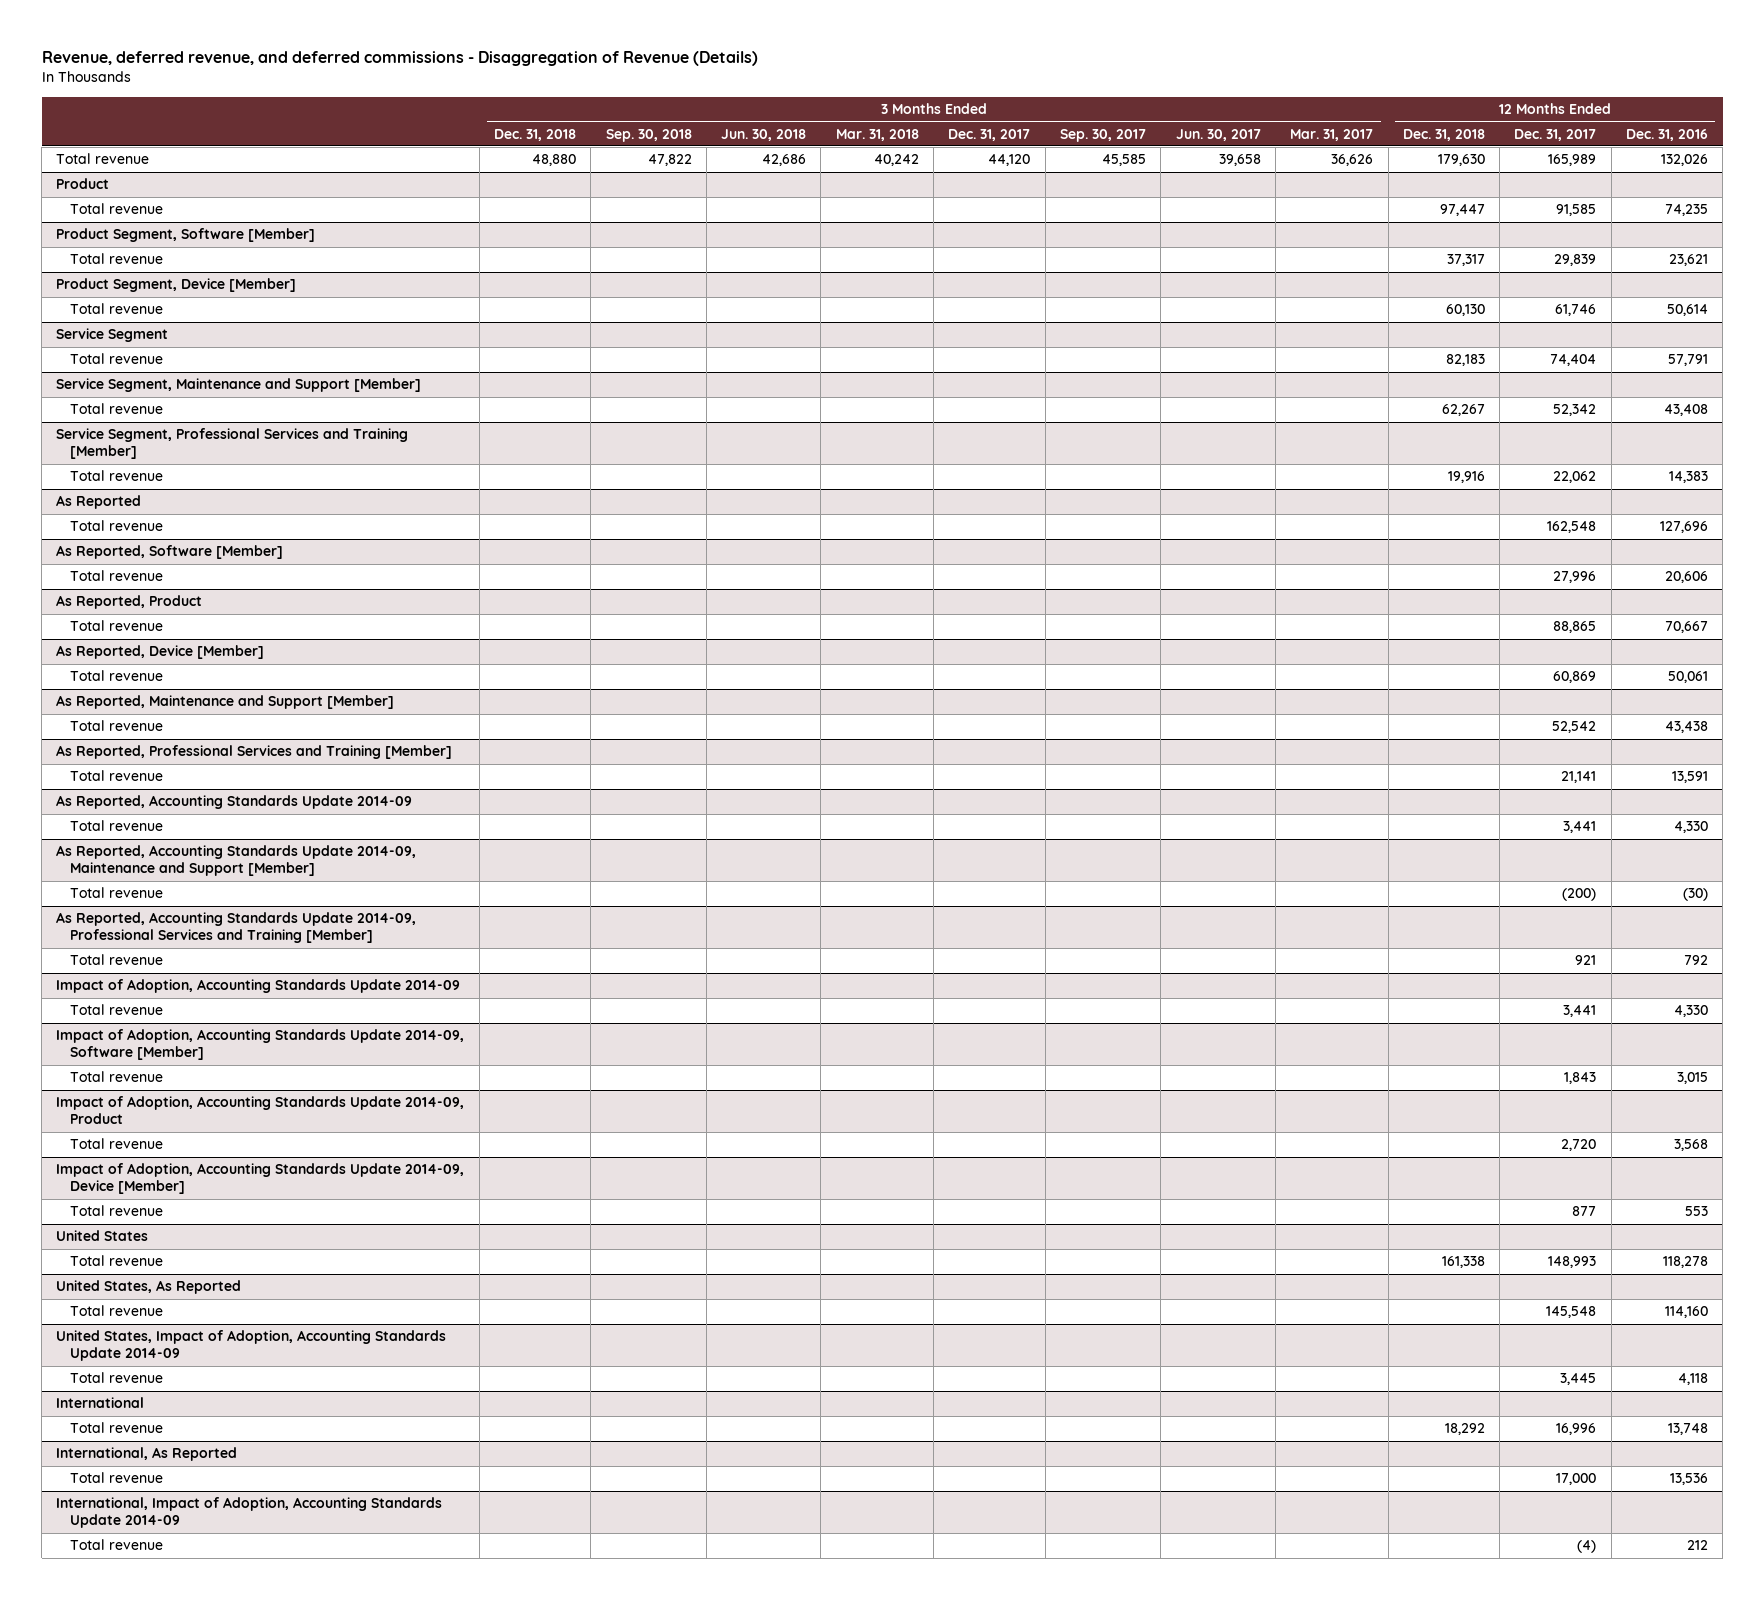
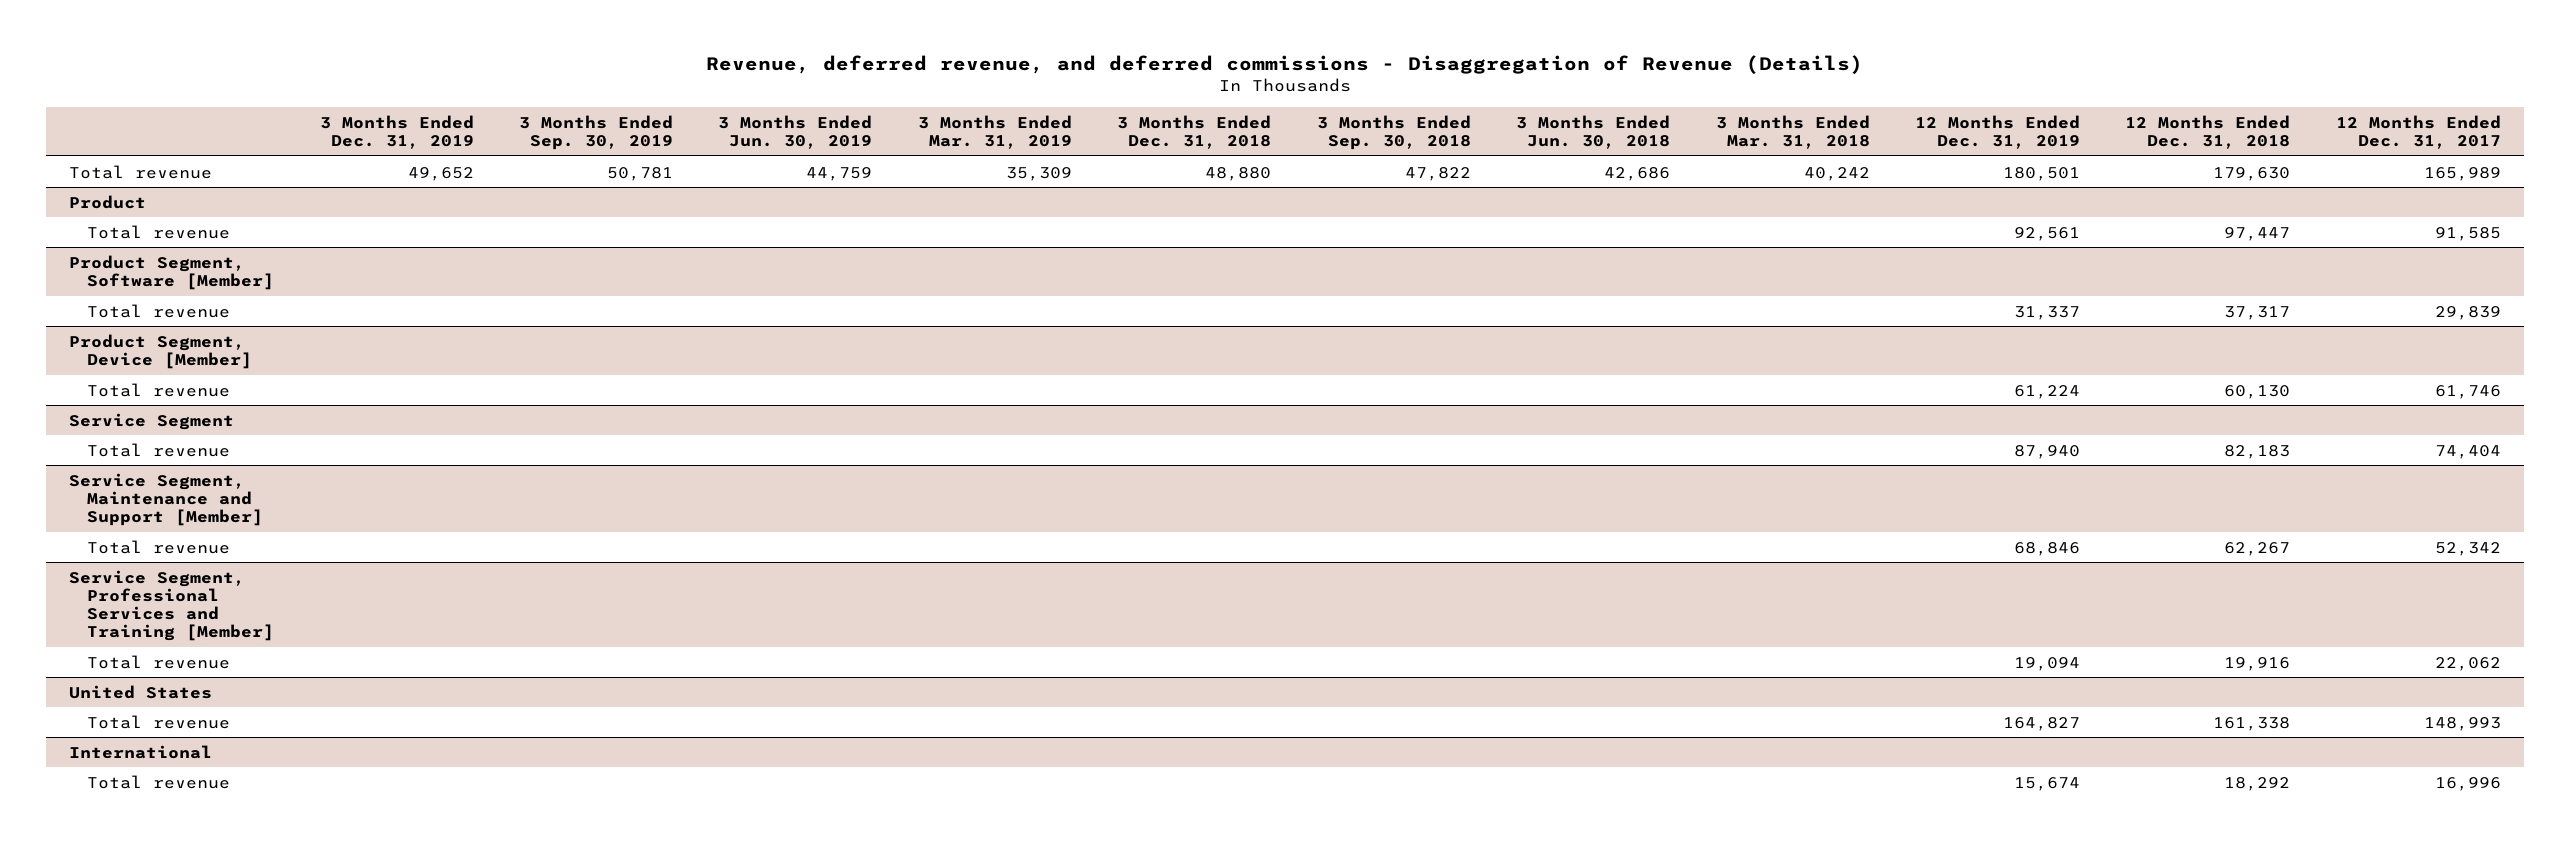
- | 3 Months Ended Dec. 31, 2018 | 3 Months Ended Sep. 30, 2018 | 3 Months Ended Jun. 30, 2018 | 3 Months Ended Mar. 31, 2018 | 3 Months Ended Dec. 31, 2017 | 3 Months Ended Sep. 30, 2017 | 3 Months Ended Jun. 30, 2017 | 3 Months Ended Mar. 31, 2017 | 12 Months Ended Dec. 31, 2018 | 12 Months Ended Dec. 31, 2017 | 12 Months Ended Dec. 31, 2016
+ | 3 Months Ended Dec. 31, 2019 | 3 Months Ended Sep. 30, 2019 | 3 Months Ended Jun. 30, 2019 | 3 Months Ended Mar. 31, 2019 | 3 Months Ended Dec. 31, 2018 | 3 Months Ended Sep. 30, 2018 | 3 Months Ended Jun. 30, 2018 | 3 Months Ended Mar. 31, 2018 | 12 Months Ended Dec. 31, 2019 | 12 Months Ended Dec. 31, 2018 | 12 Months Ended Dec. 31, 2017
- As Reported
- Total revenue | | | | | | | | | | 162,548 | 127,696
- As Reported, Software [Member]
- Total revenue | | | | | | | | | | 27,996 | 20,606
- As Reported, Product
- Total revenue | | | | | | | | | | 88,865 | 70,667
- As Reported, Device [Member]
- Total revenue | | | | | | | | | | 60,869 | 50,061
- As Reported, Maintenance and Support [Member]
- Total revenue | | | | | | | | | | 52,542 | 43,438
- As Reported, Professional Services and Training [Member]
- Total revenue | | | | | | | | | | 21,141 | 13,591
- As Reported, Accounting Standards Update 2014-09
- Total revenue | | | | | | | | | | 3,441 | 4,330
- As Reported, Accounting Standards Update 2014-09, Maintenance and Support [Member]
- Total revenue | | | | | | | | | | (200) | (30)
- As Reported, Accounting Standards Update 2014-09, Professional Services and Training [Member]
- Total revenue | | | | | | | | | | 921 | 792
- Impact of Adoption, Accounting Standards Update 2014-09
- Total revenue | | | | | | | | | | 3,441 | 4,330
- Impact of Adoption, Accounting Standards Update 2014-09, Software [Member]
- Total revenue | | | | | | | | | | 1,843 | 3,015
- Impact of Adoption, Accounting Standards Update 2014-09, Product
- Total revenue | | | | | | | | | | 2,720 | 3,568
- Impact of Adoption, Accounting Standards Update 2014-09, Device [Member]
- Total revenue | | | | | | | | | | 877 | 553
- United States, As Reported
- Total revenue | | | | | | | | | | 145,548 | 114,160
- United States, Impact of Adoption, Accounting Standards Update 2014-09
- Total revenue | | | | | | | | | | 3,445 | 4,118
- International, As Reported
- Total revenue | | | | | | | | | | 17,000 | 13,536
- International, Impact of Adoption, Accounting Standards Update 2014-09
- Total revenue | | | | | | | | | | (4) | 212

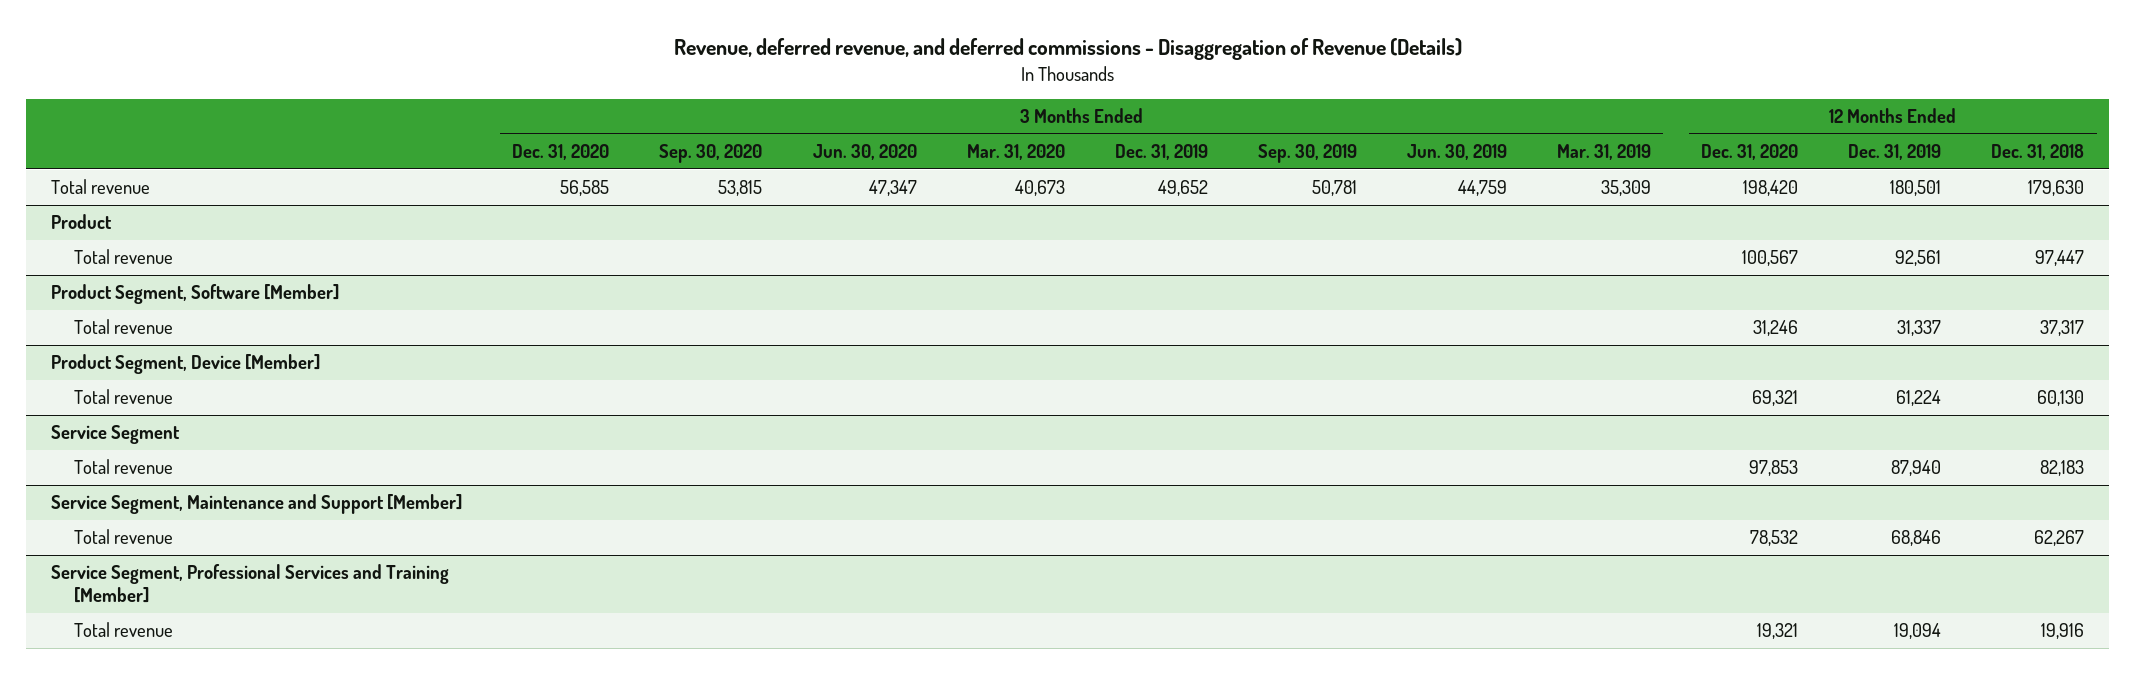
- | 3 Months Ended Dec. 31, 2019 | 3 Months Ended Sep. 30, 2019 | 3 Months Ended Jun. 30, 2019 | 3 Months Ended Mar. 31, 2019 | 3 Months Ended Dec. 31, 2018 | 3 Months Ended Sep. 30, 2018 | 3 Months Ended Jun. 30, 2018 | 3 Months Ended Mar. 31, 2018 | 12 Months Ended Dec. 31, 2019 | 12 Months Ended Dec. 31, 2018 | 12 Months Ended Dec. 31, 2017
+ | 3 Months Ended Dec. 31, 2020 | 3 Months Ended Sep. 30, 2020 | 3 Months Ended Jun. 30, 2020 | 3 Months Ended Mar. 31, 2020 | 3 Months Ended Dec. 31, 2019 | 3 Months Ended Sep. 30, 2019 | 3 Months Ended Jun. 30, 2019 | 3 Months Ended Mar. 31, 2019 | 12 Months Ended Dec. 31, 2020 | 12 Months Ended Dec. 31, 2019 | 12 Months Ended Dec. 31, 2018
- United States
- Total revenue | | | | | | | | | 164,827 | 161,338 | 148,993
- International
- Total revenue | | | | | | | | | 15,674 | 18,292 | 16,996

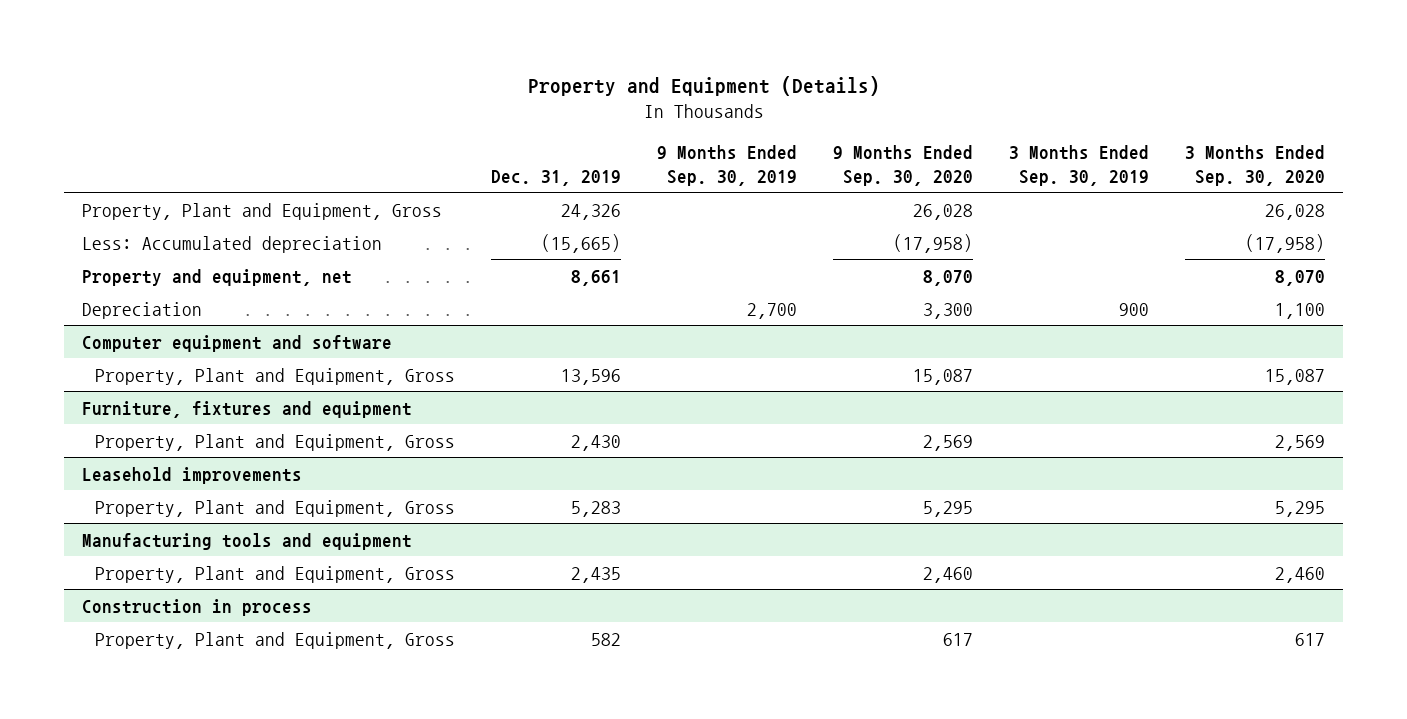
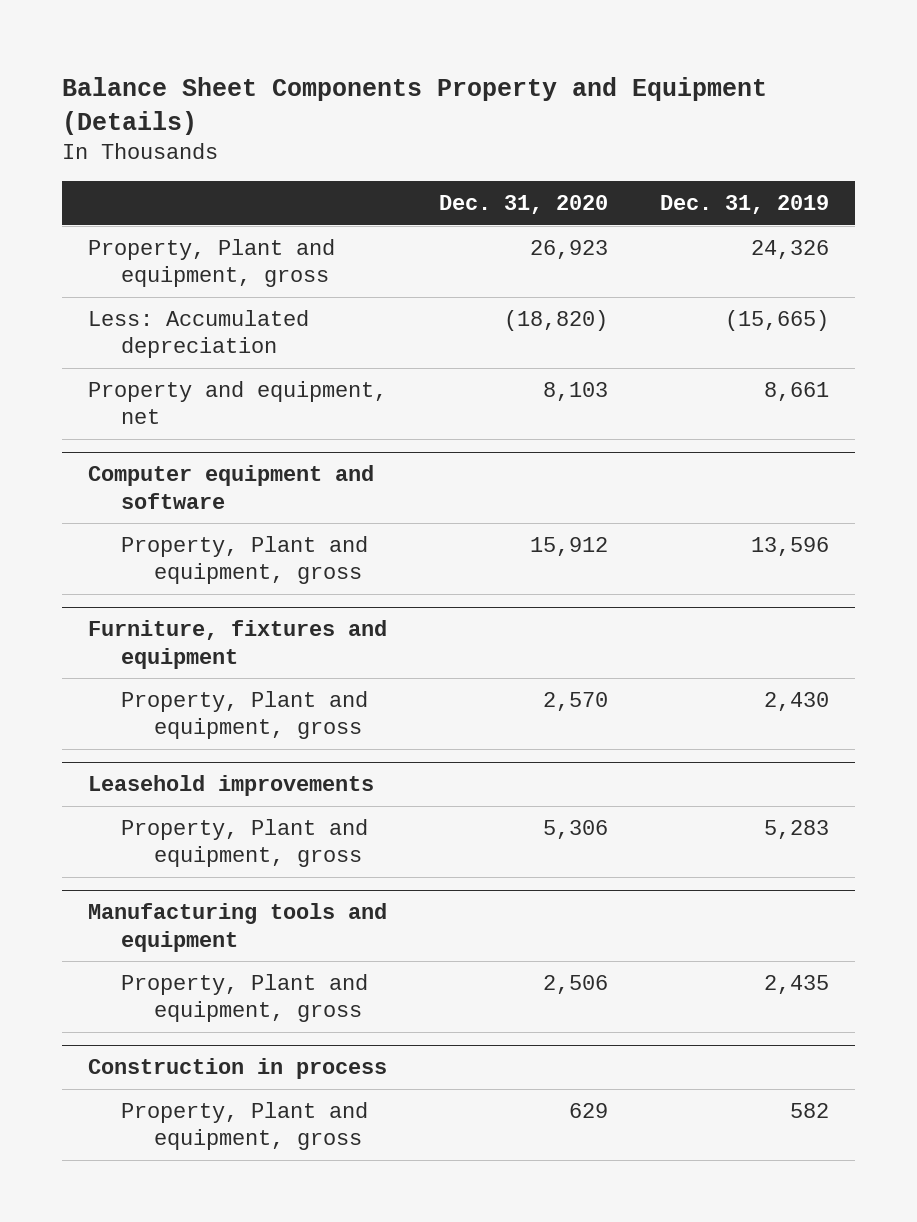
- Property and Equipment (Details)
+ Balance Sheet Components Property and Equipment (Details)
- | Dec. 31, 2019 | 9 Months Ended Sep. 30, 2019 | 9 Months Ended Sep. 30, 2020 | 3 Months Ended Sep. 30, 2019 | 3 Months Ended Sep. 30, 2020
+ | Dec. 31, 2020 | Dec. 31, 2019
- Property, Plant and Equipment, Gross | 24,326 | | 26,028 | | 26,028
+ Property, Plant and equipment, gross | 26,923 | 24,326
- Depreciation | | 2,700 | 3,300 | 900 | 1,100
@ Computer equipment and software
- Property, Plant and Equipment, Gross | 13,596 | | 15,087 | | 15,087
+ Property, Plant and equipment, gross | 15,912 | 13,596
@ Furniture, fixtures and equipment
- Property, Plant and Equipment, Gross | 2,430 | | 2,569 | | 2,569
+ Property, Plant and equipment, gross | 2,570 | 2,430
@ Leasehold improvements
- Property, Plant and Equipment, Gross | 5,283 | | 5,295 | | 5,295
+ Property, Plant and equipment, gross | 5,306 | 5,283
@ Manufacturing tools and equipment
- Property, Plant and Equipment, Gross | 2,435 | | 2,460 | | 2,460
+ Property, Plant and equipment, gross | 2,506 | 2,435
@ Construction in process
- Property, Plant and Equipment, Gross | 582 | | 617 | | 617
+ Property, Plant and equipment, gross | 629 | 582

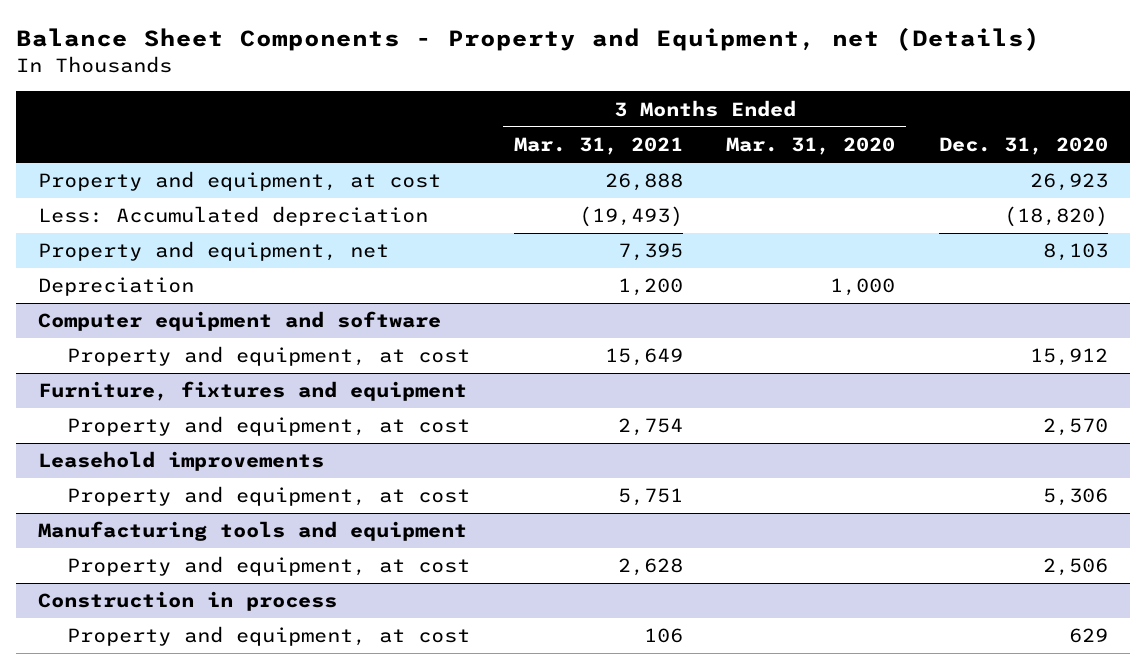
- Balance Sheet Components Property and Equipment (Details)
+ Balance Sheet Components - Property and Equipment, net (Details)
- | Dec. 31, 2020 | Dec. 31, 2019
+ | 3 Months Ended Mar. 31, 2021 | 3 Months Ended Mar. 31, 2020 | Dec. 31, 2020
- Property, Plant and equipment, gross | 26,923 | 24,326
+ Property and equipment, at cost | 26,888 | | 26,923
+ Depreciation | 1,200 | 1,000 |
@ Computer equipment and software
- Property, Plant and equipment, gross | 15,912 | 13,596
+ Property and equipment, at cost | 15,649 | | 15,912
@ Furniture, fixtures and equipment
- Property, Plant and equipment, gross | 2,570 | 2,430
+ Property and equipment, at cost | 2,754 | | 2,570
@ Leasehold improvements
- Property, Plant and equipment, gross | 5,306 | 5,283
+ Property and equipment, at cost | 5,751 | | 5,306
@ Manufacturing tools and equipment
- Property, Plant and equipment, gross | 2,506 | 2,435
+ Property and equipment, at cost | 2,628 | | 2,506
@ Construction in process
- Property, Plant and equipment, gross | 629 | 582
+ Property and equipment, at cost | 106 | | 629

